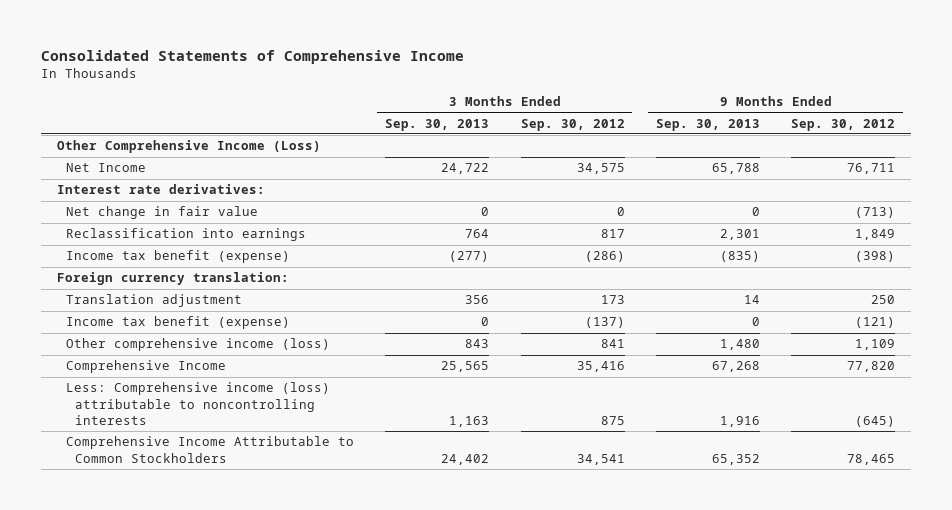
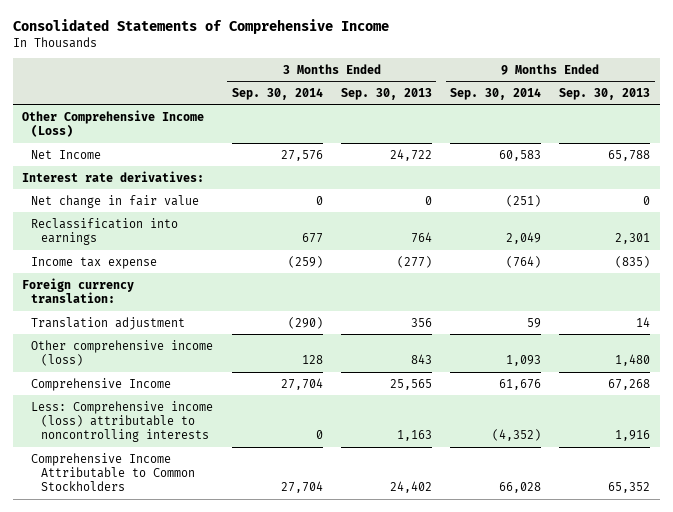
- | 3 Months Ended Sep. 30, 2013 | 3 Months Ended Sep. 30, 2012 | 9 Months Ended Sep. 30, 2013 | 9 Months Ended Sep. 30, 2012
+ | 3 Months Ended Sep. 30, 2014 | 3 Months Ended Sep. 30, 2013 | 9 Months Ended Sep. 30, 2014 | 9 Months Ended Sep. 30, 2013
- Income tax benefit (expense) | (277) | (286) | (835) | (398)
+ Income tax expense | (259) | (277) | (764) | (835)
- Income tax benefit (expense) | 0 | (137) | 0 | (121)

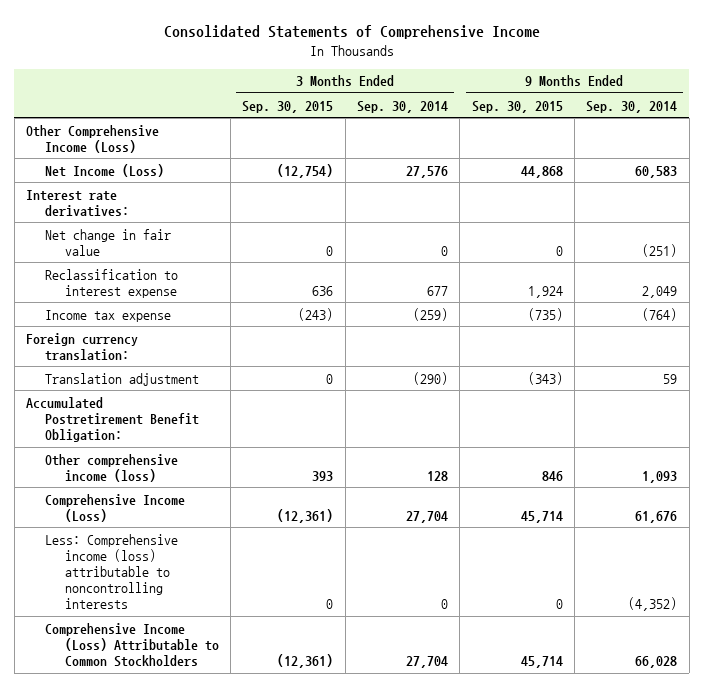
- | 3 Months Ended Sep. 30, 2014 | 3 Months Ended Sep. 30, 2013 | 9 Months Ended Sep. 30, 2014 | 9 Months Ended Sep. 30, 2013
+ | 3 Months Ended Sep. 30, 2015 | 3 Months Ended Sep. 30, 2014 | 9 Months Ended Sep. 30, 2015 | 9 Months Ended Sep. 30, 2014
- Net Income | 27,576 | 24,722 | 60,583 | 65,788
+ Net Income (Loss) | (12,754) | 27,576 | 44,868 | 60,583
- Reclassification into earnings | 677 | 764 | 2,049 | 2,301
+ Reclassification to interest expense | 636 | 677 | 1,924 | 2,049
+ Accumulated Postretirement Benefit Obligation:
- Comprehensive Income | 27,704 | 25,565 | 61,676 | 67,268
+ Comprehensive Income (Loss) | (12,361) | 27,704 | 45,714 | 61,676
- Comprehensive Income Attributable to Common Stockholders | 27,704 | 24,402 | 66,028 | 65,352
+ Comprehensive Income (Loss) Attributable to Common Stockholders | (12,361) | 27,704 | 45,714 | 66,028

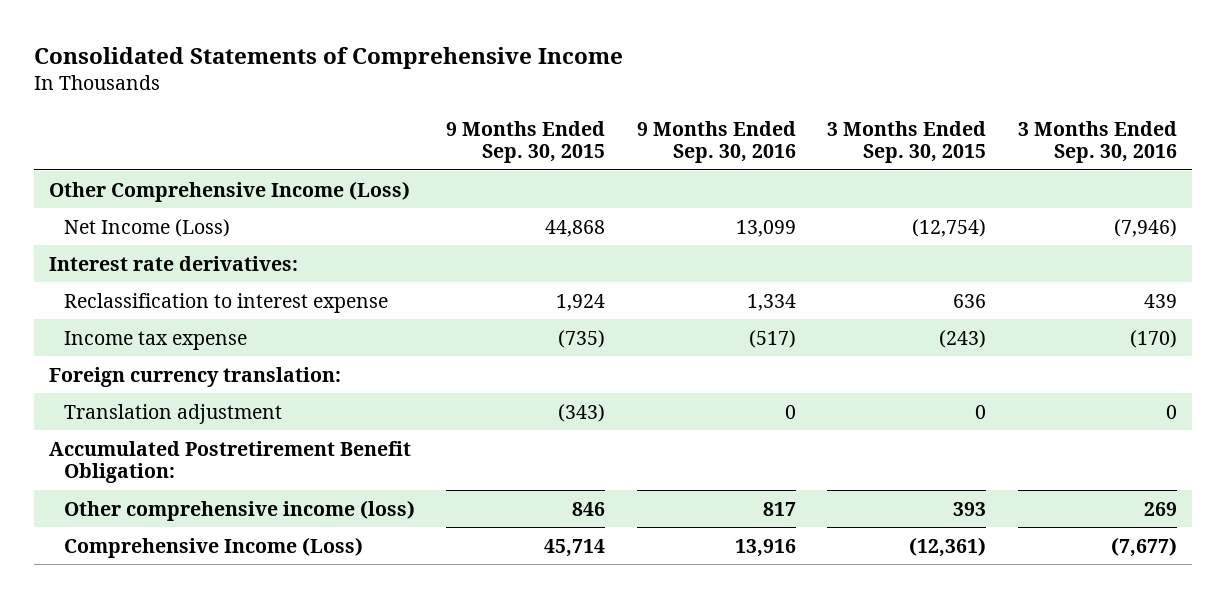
- | 3 Months Ended Sep. 30, 2015 | 3 Months Ended Sep. 30, 2014 | 9 Months Ended Sep. 30, 2015 | 9 Months Ended Sep. 30, 2014
+ | 9 Months Ended Sep. 30, 2015 | 9 Months Ended Sep. 30, 2016 | 3 Months Ended Sep. 30, 2015 | 3 Months Ended Sep. 30, 2016
- Net change in fair value | 0 | 0 | 0 | (251)
- Less: Comprehensive income (loss) attributable to noncontrolling interests | 0 | 0 | 0 | (4,352)
- Comprehensive Income (Loss) Attributable to Common Stockholders | (12,361) | 27,704 | 45,714 | 66,028

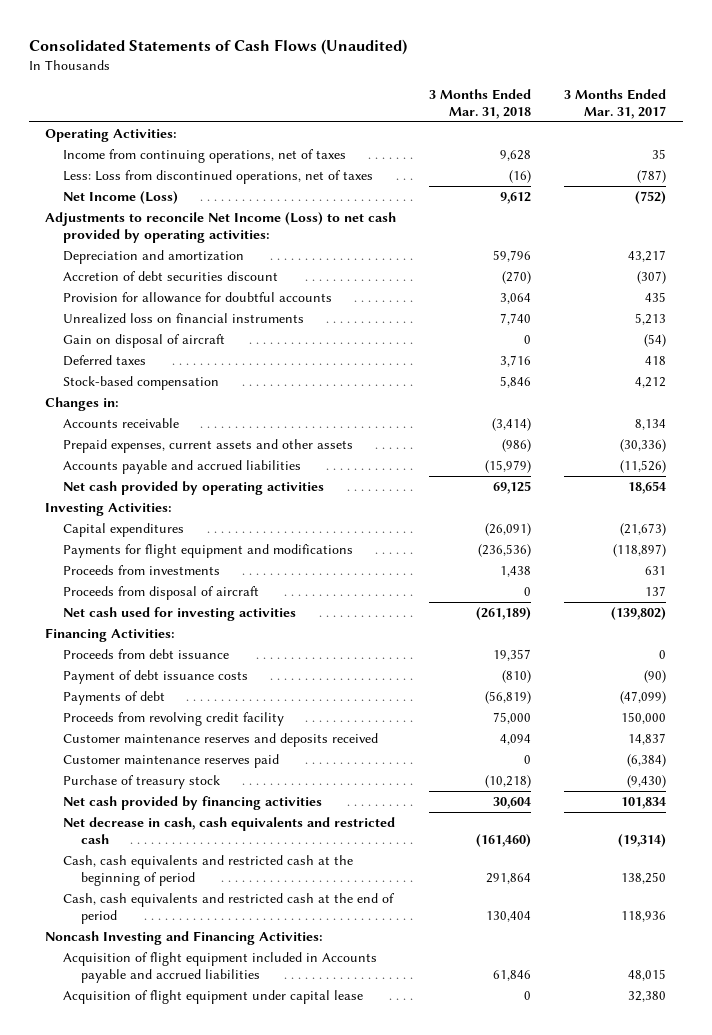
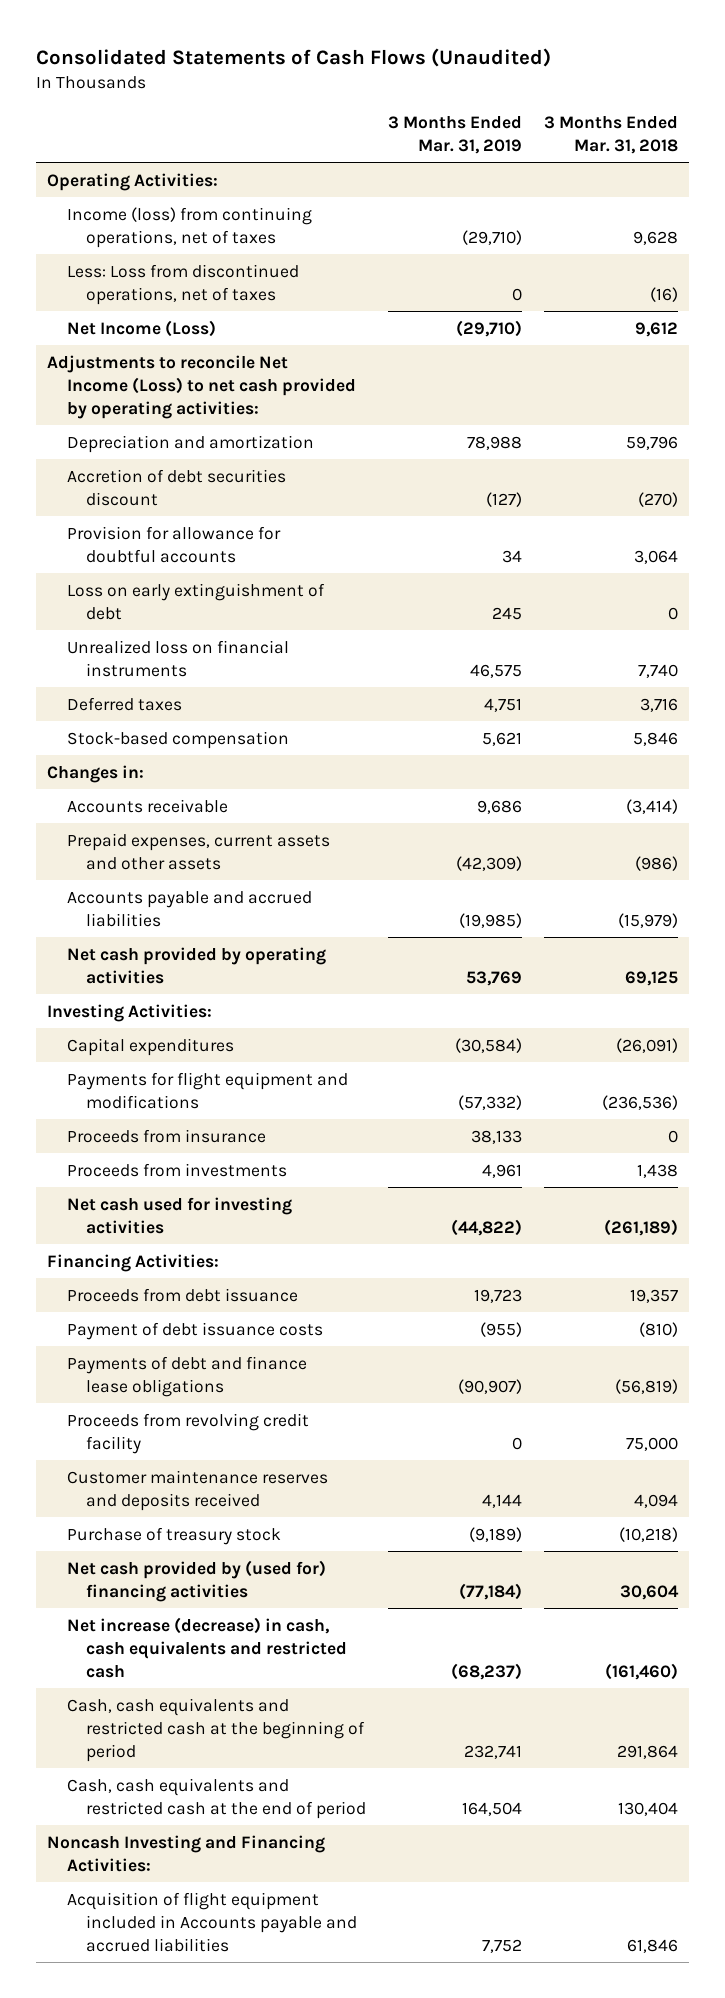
- | 3 Months Ended Mar. 31, 2018 | 3 Months Ended Mar. 31, 2017
+ | 3 Months Ended Mar. 31, 2019 | 3 Months Ended Mar. 31, 2018
- Income from continuing operations, net of taxes | 9,628 | 35
+ Income (loss) from continuing operations, net of taxes | (29,710) | 9,628
+ Loss on early extinguishment of debt | 245 | 0
- Gain on disposal of aircraft | 0 | (54)
+ Proceeds from insurance | 38,133 | 0
- Proceeds from disposal of aircraft | 0 | 137
- Payments of debt | (56,819) | (47,099)
+ Payments of debt and finance lease obligations | (90,907) | (56,819)
- Customer maintenance reserves paid | 0 | (6,384)
- Net cash provided by financing activities | 30,604 | 101,834
- Net decrease in cash, cash equivalents and restricted cash | (161,460) | (19,314)
+ Net cash provided by (used for) financing activities | (77,184) | 30,604
+ Net increase (decrease) in cash, cash equivalents and restricted cash | (68,237) | (161,460)
- Acquisition of flight equipment under capital lease | 0 | 32,380

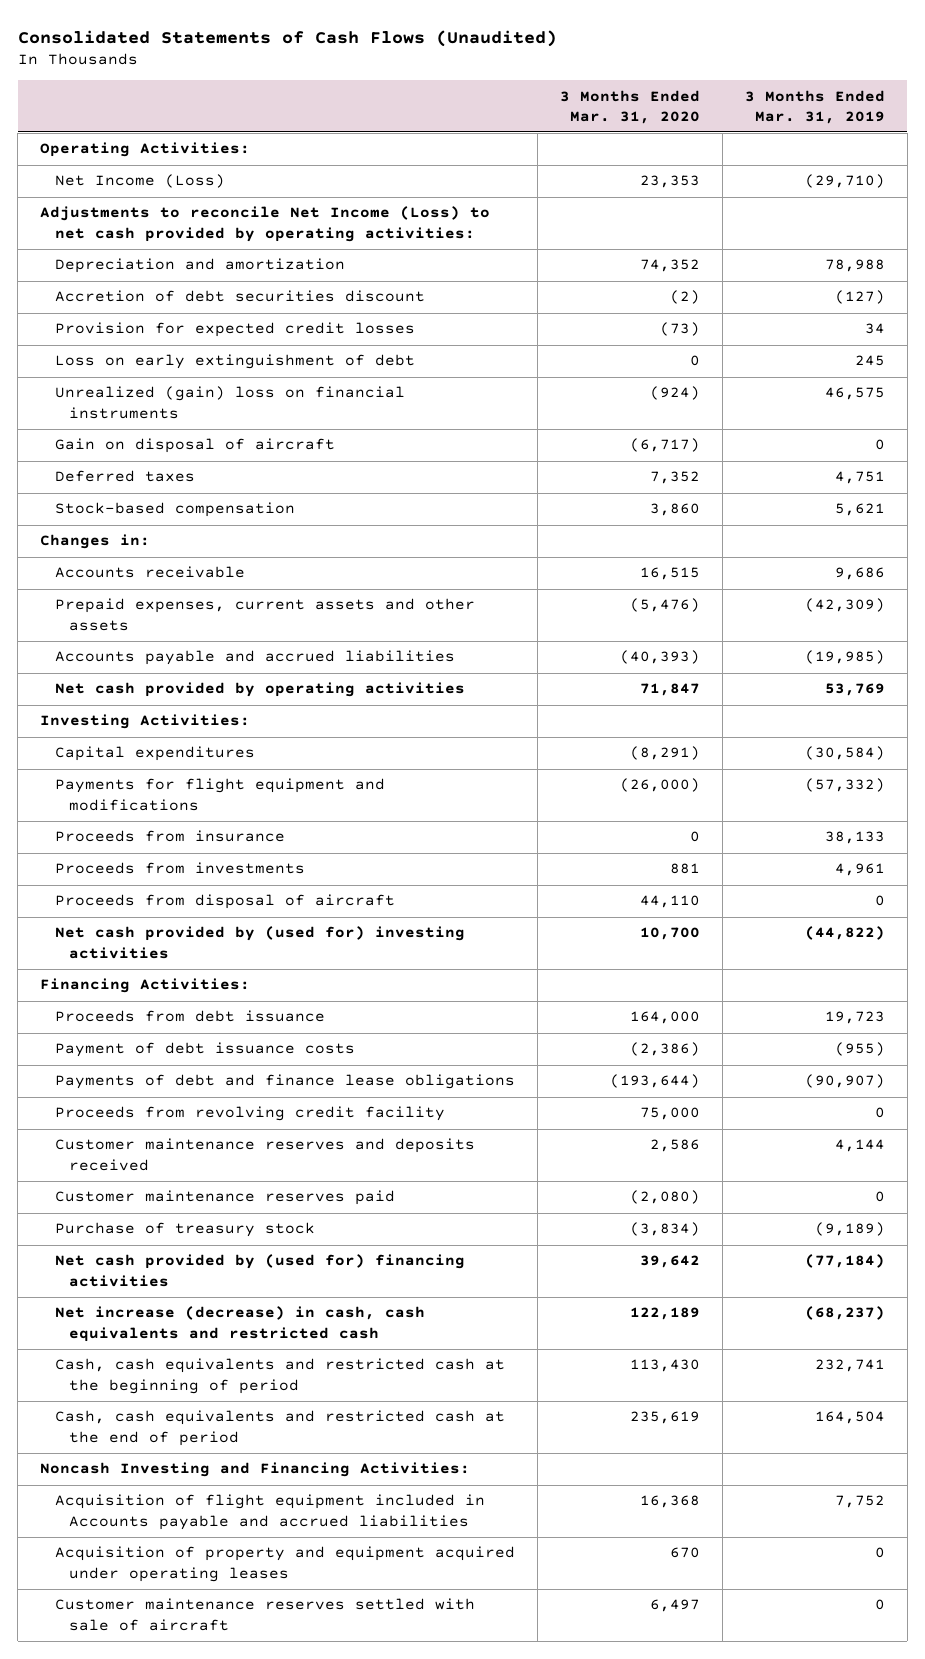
- | 3 Months Ended Mar. 31, 2019 | 3 Months Ended Mar. 31, 2018
+ | 3 Months Ended Mar. 31, 2020 | 3 Months Ended Mar. 31, 2019
- Income (loss) from continuing operations, net of taxes | (29,710) | 9,628
- Less: Loss from discontinued operations, net of taxes | 0 | (16)
- Provision for allowance for doubtful accounts | 34 | 3,064
+ Provision for expected credit losses | (73) | 34
- Unrealized loss on financial instruments | 46,575 | 7,740
+ Unrealized (gain) loss on financial instruments | (924) | 46,575
+ Gain on disposal of aircraft | (6,717) | 0
- Net cash used for investing activities | (44,822) | (261,189)
+ Proceeds from disposal of aircraft | 44,110 | 0
+ Net cash provided by (used for) investing activities | 10,700 | (44,822)
+ Customer maintenance reserves paid | (2,080) | 0
+ Acquisition of property and equipment acquired under operating leases | 670 | 0
+ Customer maintenance reserves settled with sale of aircraft | 6,497 | 0

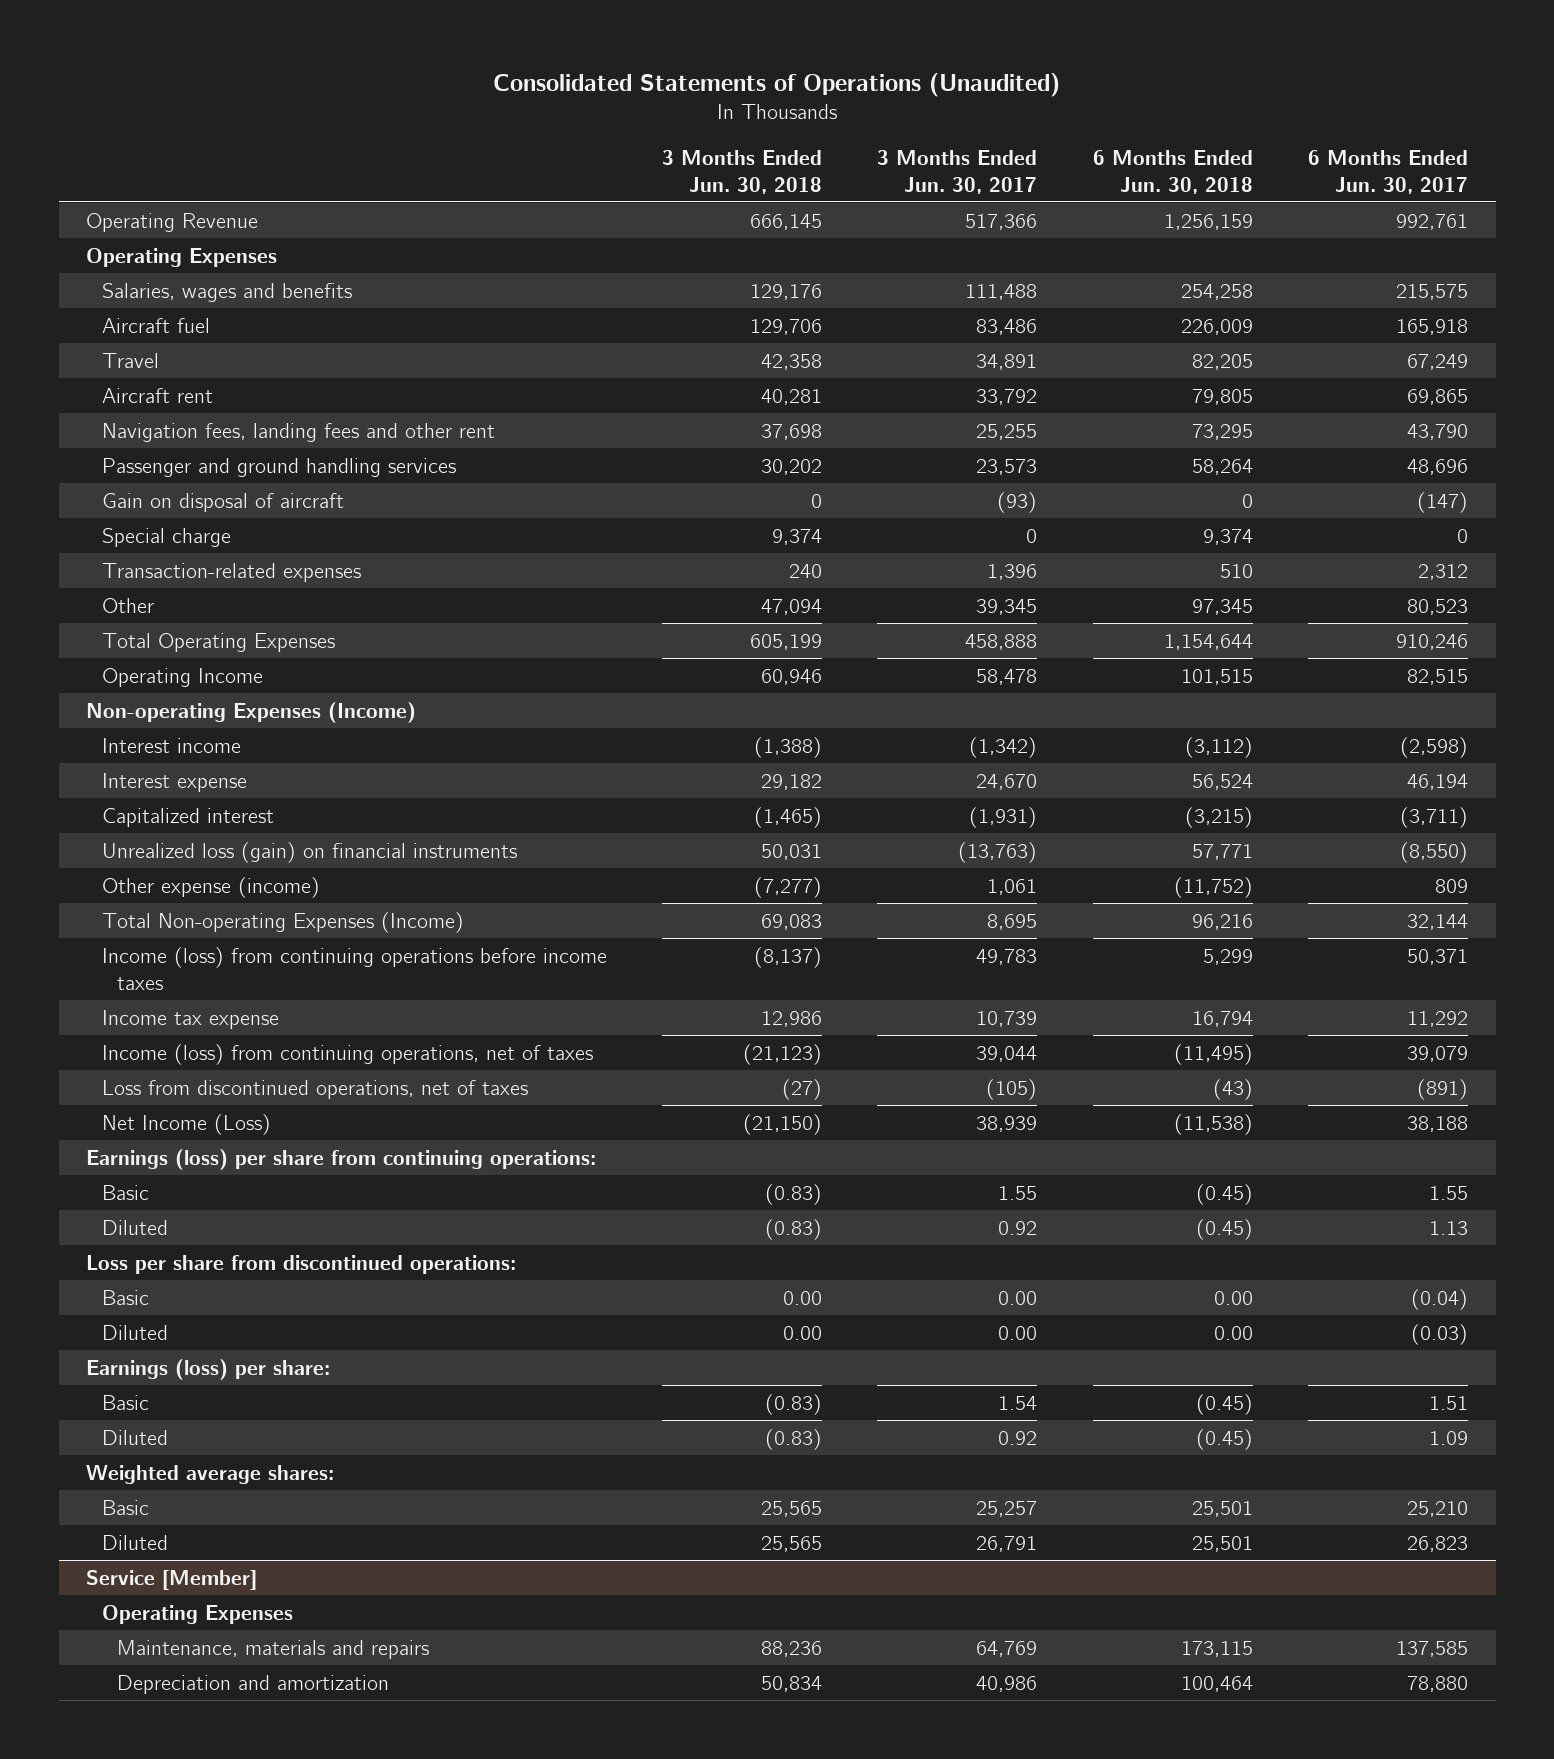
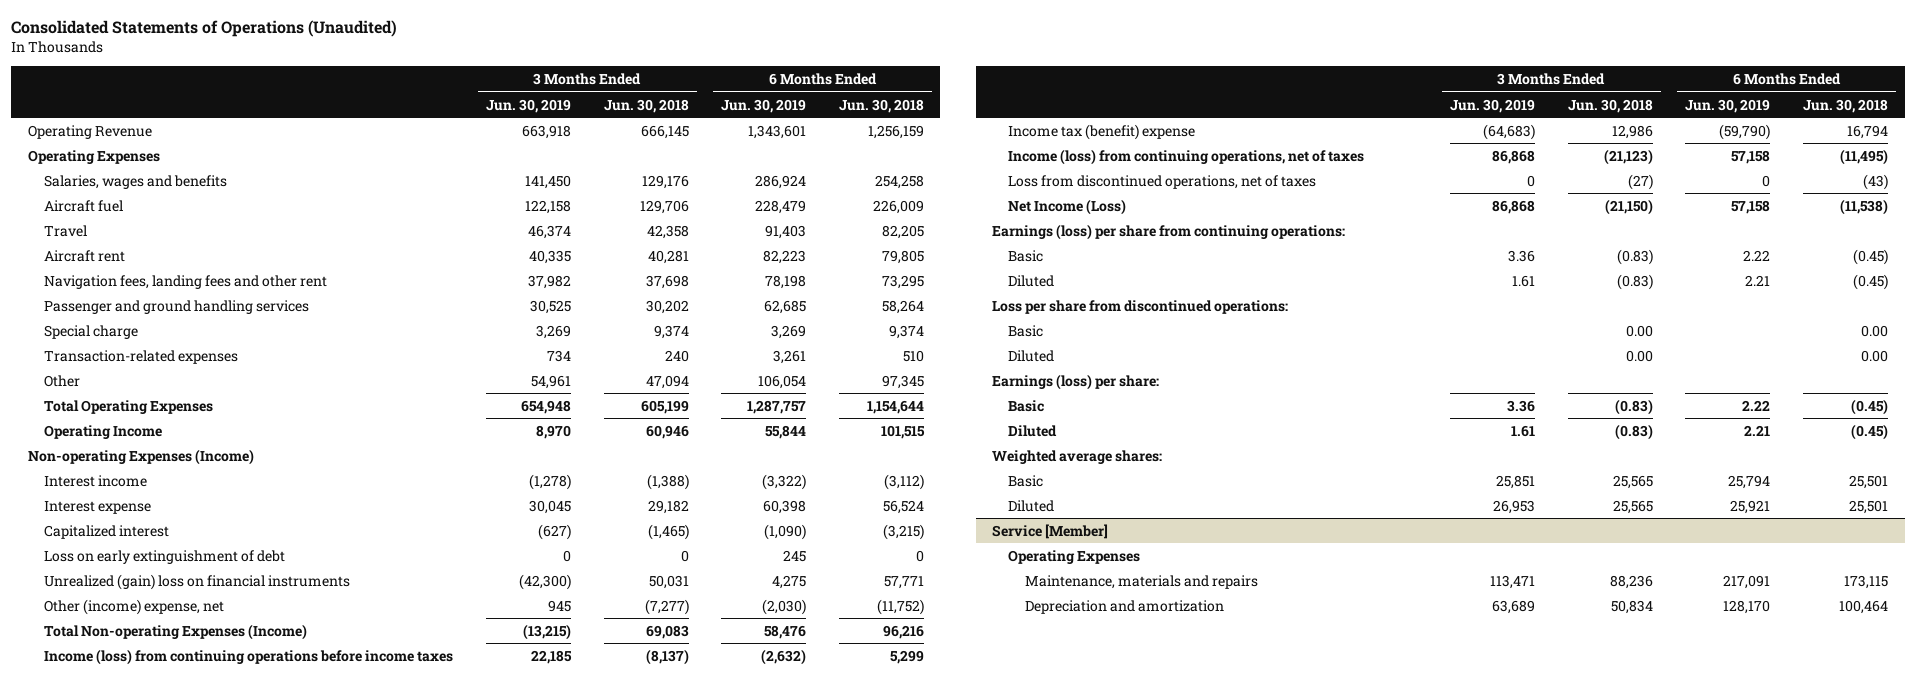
- | 3 Months Ended Jun. 30, 2018 | 3 Months Ended Jun. 30, 2017 | 6 Months Ended Jun. 30, 2018 | 6 Months Ended Jun. 30, 2017
+ | 3 Months Ended Jun. 30, 2019 | 3 Months Ended Jun. 30, 2018 | 6 Months Ended Jun. 30, 2019 | 6 Months Ended Jun. 30, 2018
- Gain on disposal of aircraft | 0 | (93) | 0 | (147)
- Unrealized loss (gain) on financial instruments | 50,031 | (13,763) | 57,771 | (8,550)
- Other expense (income) | (7,277) | 1,061 | (11,752) | 809
+ Loss on early extinguishment of debt | 0 | 0 | 245 | 0
+ Unrealized (gain) loss on financial instruments | (42,300) | 50,031 | 4,275 | 57,771
+ Other (income) expense, net | 945 | (7,277) | (2,030) | (11,752)
- Income tax expense | 12,986 | 10,739 | 16,794 | 11,292
+ Income tax (benefit) expense | (64,683) | 12,986 | (59,790) | 16,794

